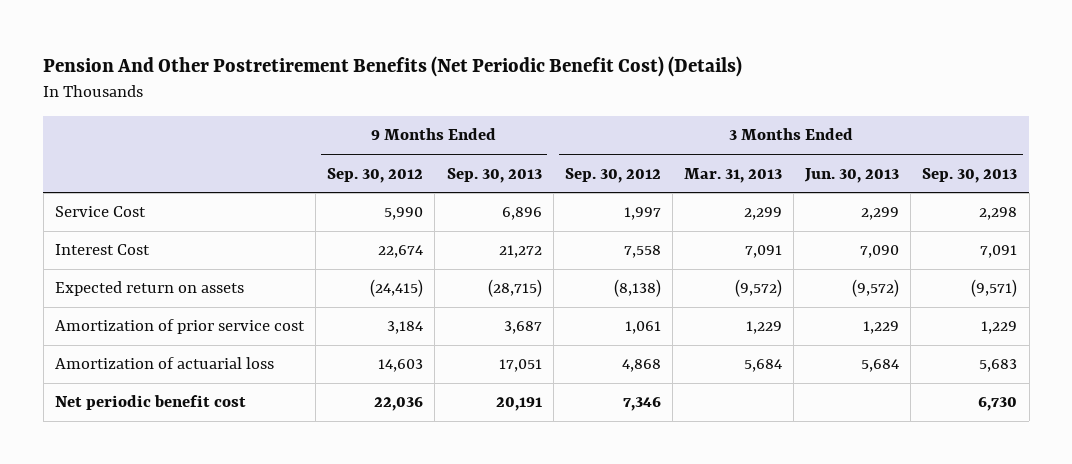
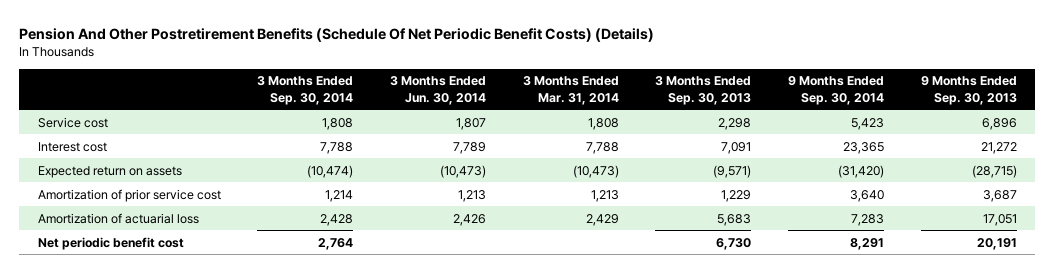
- Pension And Other Postretirement Benefits (Net Periodic Benefit Cost) (Details)
+ Pension And Other Postretirement Benefits (Schedule Of Net Periodic Benefit Costs) (Details)
- | 9 Months Ended Sep. 30, 2012 | 9 Months Ended Sep. 30, 2013 | 3 Months Ended Sep. 30, 2012 | 3 Months Ended Mar. 31, 2013 | 3 Months Ended Jun. 30, 2013 | 3 Months Ended Sep. 30, 2013
+ | 3 Months Ended Sep. 30, 2014 | 3 Months Ended Jun. 30, 2014 | 3 Months Ended Mar. 31, 2014 | 3 Months Ended Sep. 30, 2013 | 9 Months Ended Sep. 30, 2014 | 9 Months Ended Sep. 30, 2013
- Service Cost | 5,990 | 6,896 | 1,997 | 2,299 | 2,299 | 2,298
- Interest Cost | 22,674 | 21,272 | 7,558 | 7,091 | 7,090 | 7,091
+ Service cost | 1,808 | 1,807 | 1,808 | 2,298 | 5,423 | 6,896
+ Interest cost | 7,788 | 7,789 | 7,788 | 7,091 | 23,365 | 21,272

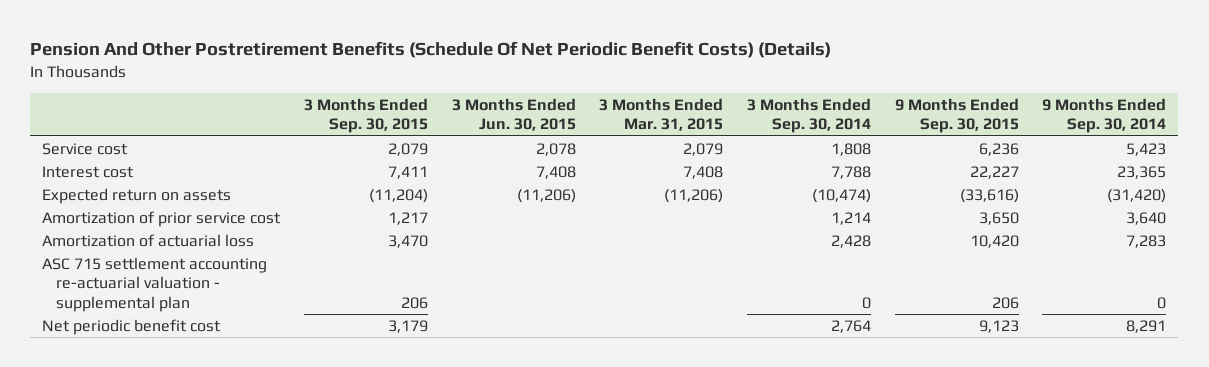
- | 3 Months Ended Sep. 30, 2014 | 3 Months Ended Jun. 30, 2014 | 3 Months Ended Mar. 31, 2014 | 3 Months Ended Sep. 30, 2013 | 9 Months Ended Sep. 30, 2014 | 9 Months Ended Sep. 30, 2013
+ | 3 Months Ended Sep. 30, 2015 | 3 Months Ended Jun. 30, 2015 | 3 Months Ended Mar. 31, 2015 | 3 Months Ended Sep. 30, 2014 | 9 Months Ended Sep. 30, 2015 | 9 Months Ended Sep. 30, 2014
+ ASC 715 settlement accounting re-actuarial valuation - supplemental plan | 206 | | | 0 | 206 | 0

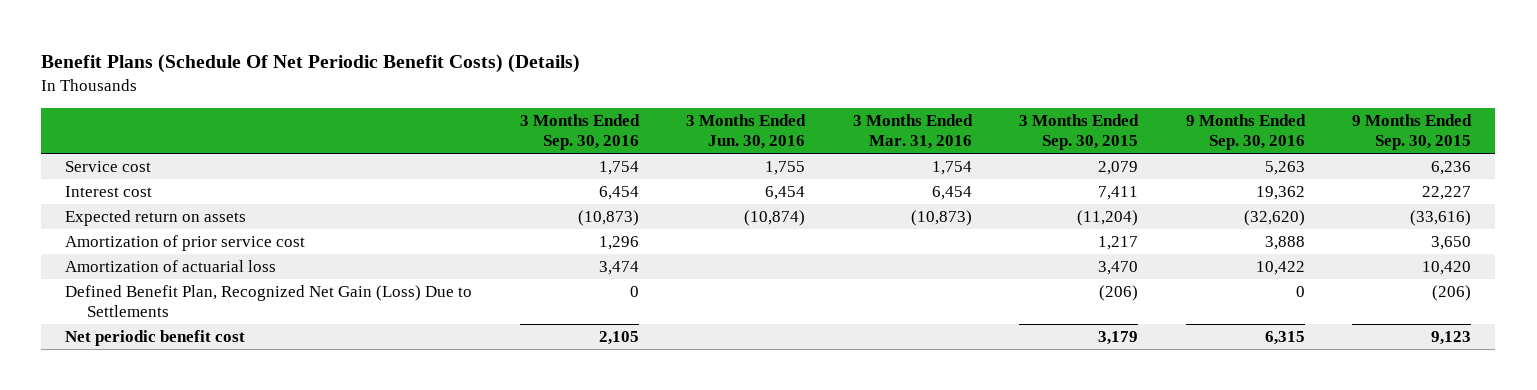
- Pension And Other Postretirement Benefits (Schedule Of Net Periodic Benefit Costs) (Details)
+ Benefit Plans (Schedule Of Net Periodic Benefit Costs) (Details)
- | 3 Months Ended Sep. 30, 2015 | 3 Months Ended Jun. 30, 2015 | 3 Months Ended Mar. 31, 2015 | 3 Months Ended Sep. 30, 2014 | 9 Months Ended Sep. 30, 2015 | 9 Months Ended Sep. 30, 2014
+ | 3 Months Ended Sep. 30, 2016 | 3 Months Ended Jun. 30, 2016 | 3 Months Ended Mar. 31, 2016 | 3 Months Ended Sep. 30, 2015 | 9 Months Ended Sep. 30, 2016 | 9 Months Ended Sep. 30, 2015
- ASC 715 settlement accounting re-actuarial valuation - supplemental plan | 206 | | | 0 | 206 | 0
+ Defined Benefit Plan, Recognized Net Gain (Loss) Due to Settlements | 0 | | | (206) | 0 | (206)

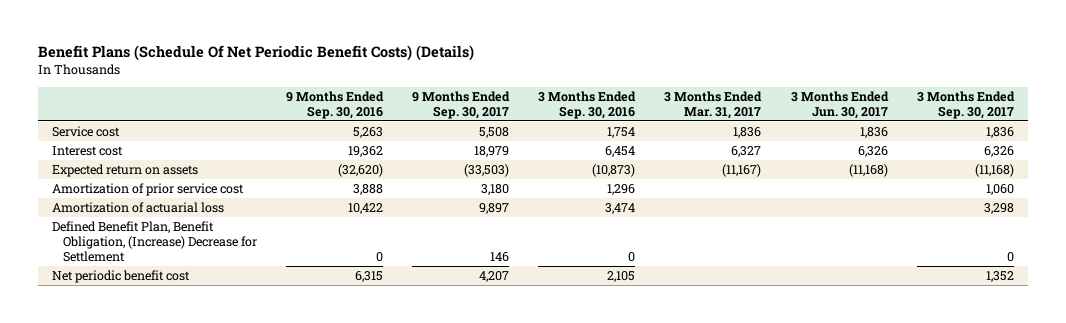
- | 3 Months Ended Sep. 30, 2016 | 3 Months Ended Jun. 30, 2016 | 3 Months Ended Mar. 31, 2016 | 3 Months Ended Sep. 30, 2015 | 9 Months Ended Sep. 30, 2016 | 9 Months Ended Sep. 30, 2015
+ | 9 Months Ended Sep. 30, 2016 | 9 Months Ended Sep. 30, 2017 | 3 Months Ended Sep. 30, 2016 | 3 Months Ended Mar. 31, 2017 | 3 Months Ended Jun. 30, 2017 | 3 Months Ended Sep. 30, 2017
- Defined Benefit Plan, Recognized Net Gain (Loss) Due to Settlements | 0 | | | (206) | 0 | (206)
+ Defined Benefit Plan, Benefit Obligation, (Increase) Decrease for Settlement | 0 | 146 | 0 | | | 0

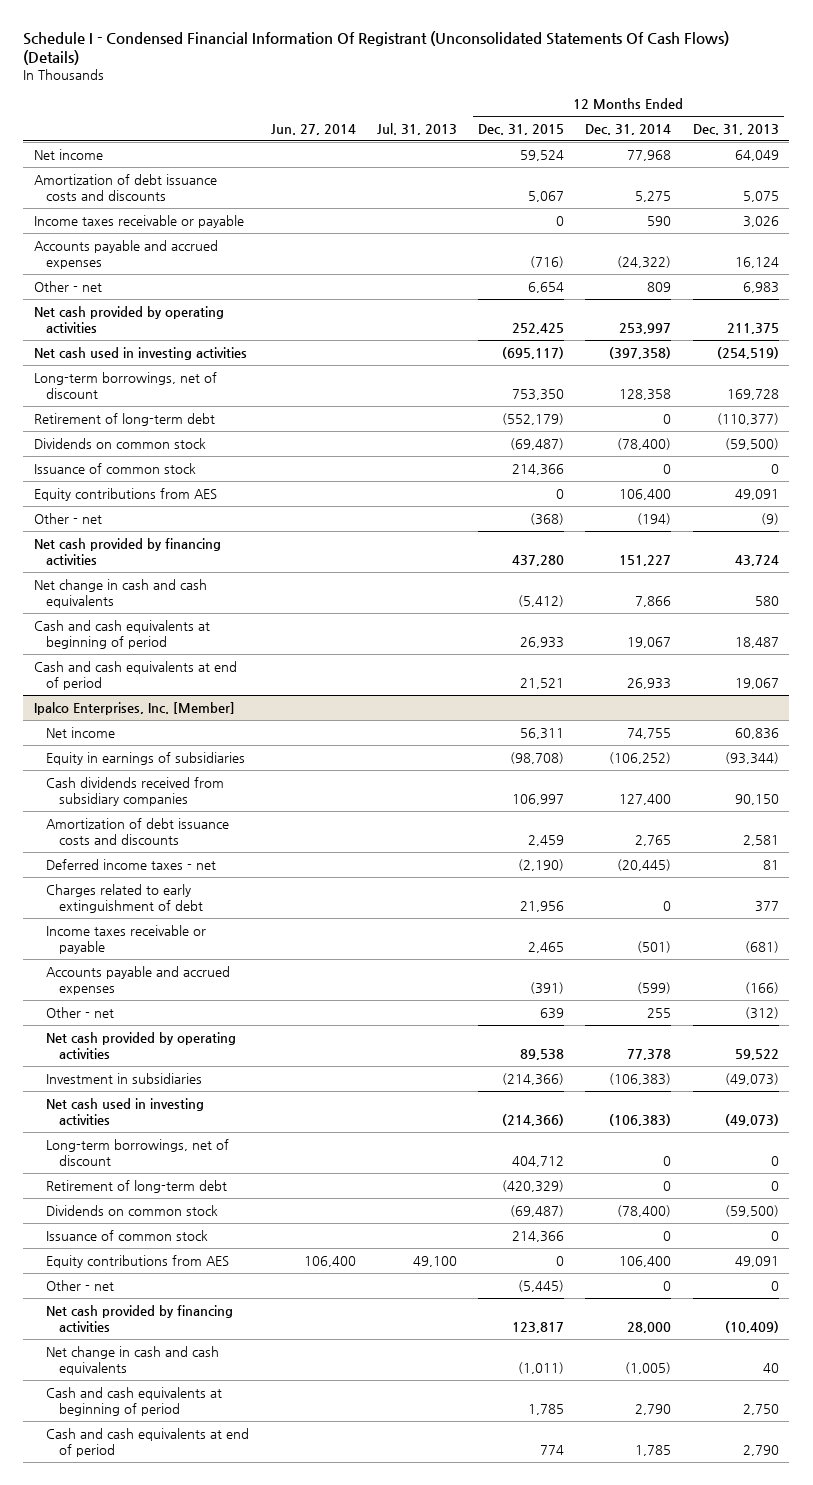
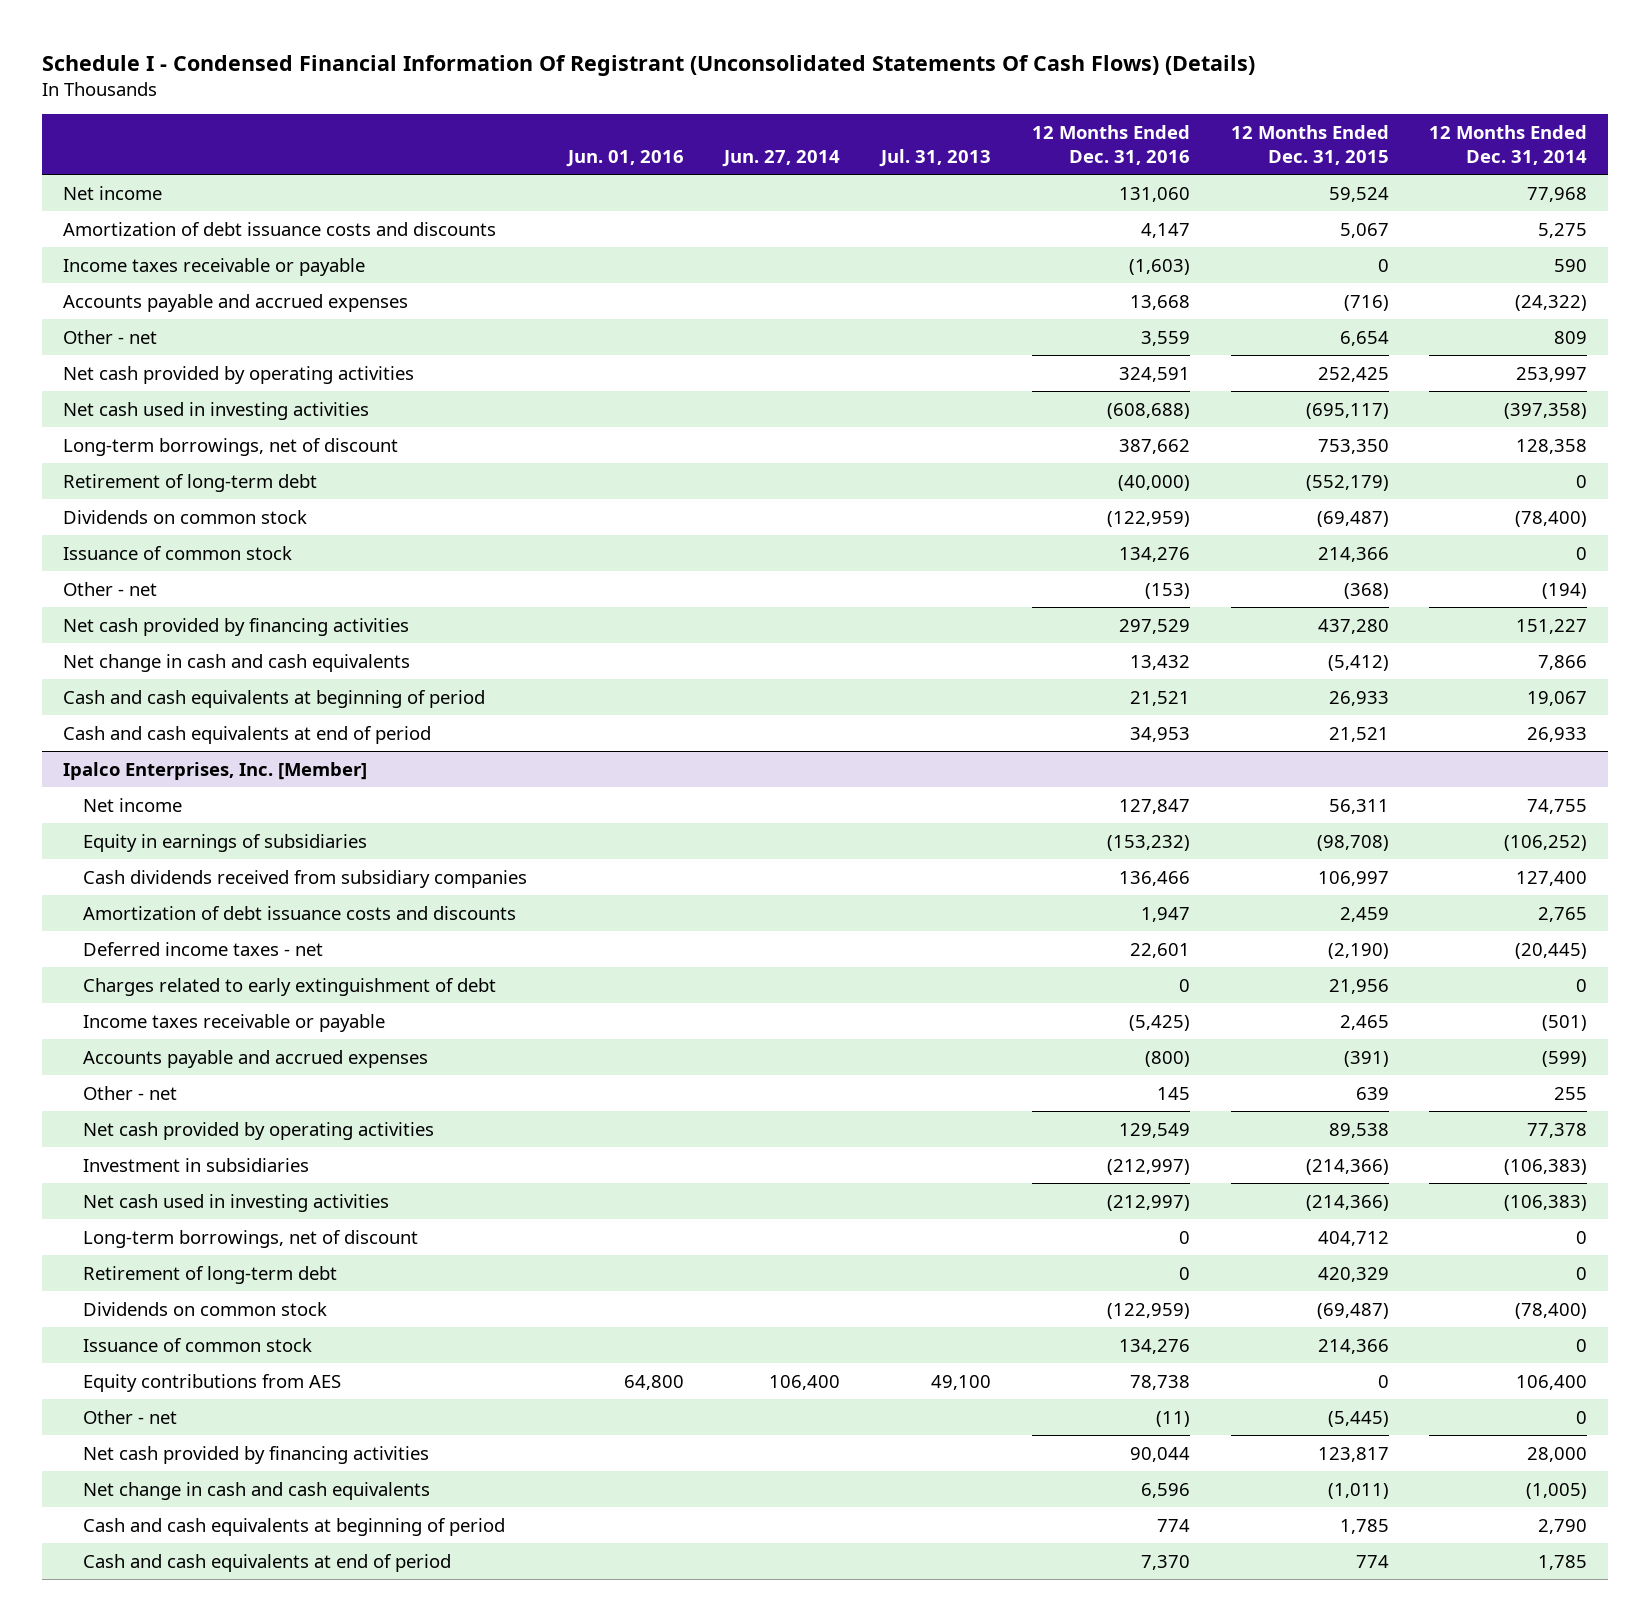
- | Jun. 27, 2014 | Jul. 31, 2013 | 12 Months Ended Dec. 31, 2015 | 12 Months Ended Dec. 31, 2014 | 12 Months Ended Dec. 31, 2013
+ | Jun. 01, 2016 | Jun. 27, 2014 | Jul. 31, 2013 | 12 Months Ended Dec. 31, 2016 | 12 Months Ended Dec. 31, 2015 | 12 Months Ended Dec. 31, 2014
- Equity contributions from AES | | | 0 | 106,400 | 49,091
@ Ipalco Enterprises, Inc. [Member]
- Retirement of long-term debt | | | (420,329) | 0 | 0
+ Retirement of long-term debt | | | | 0 | 420,329 | 0

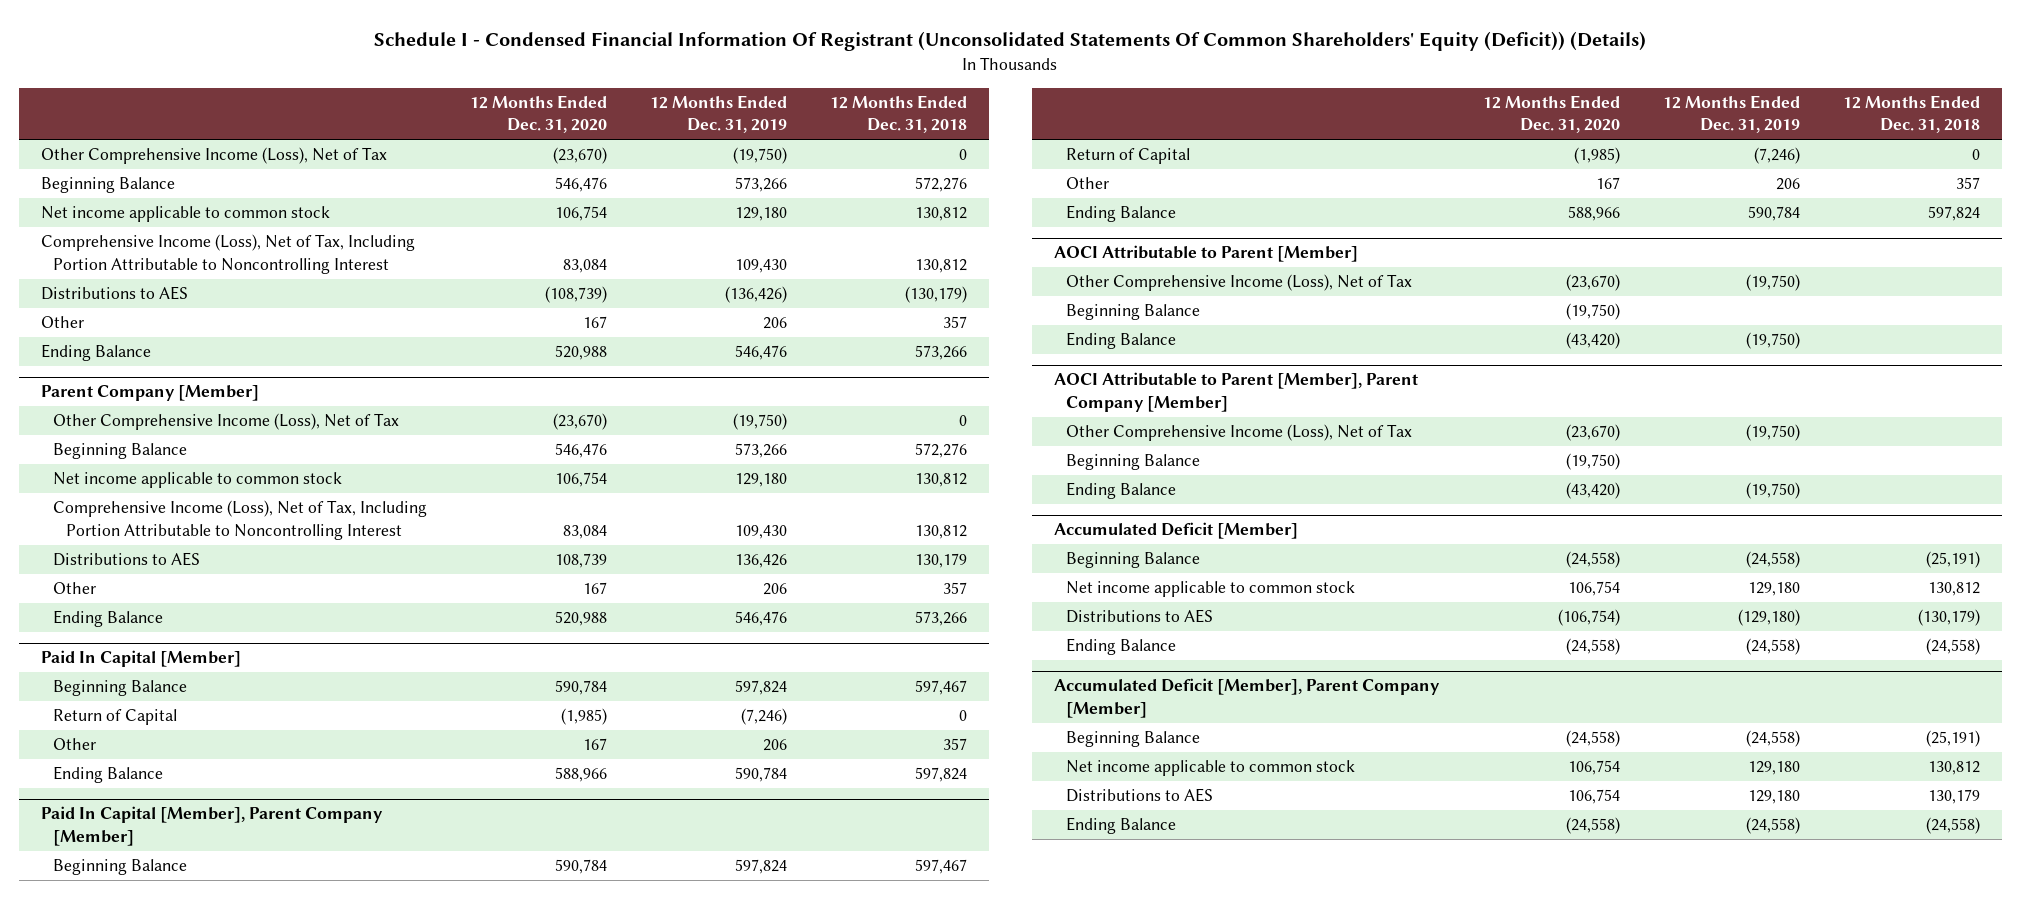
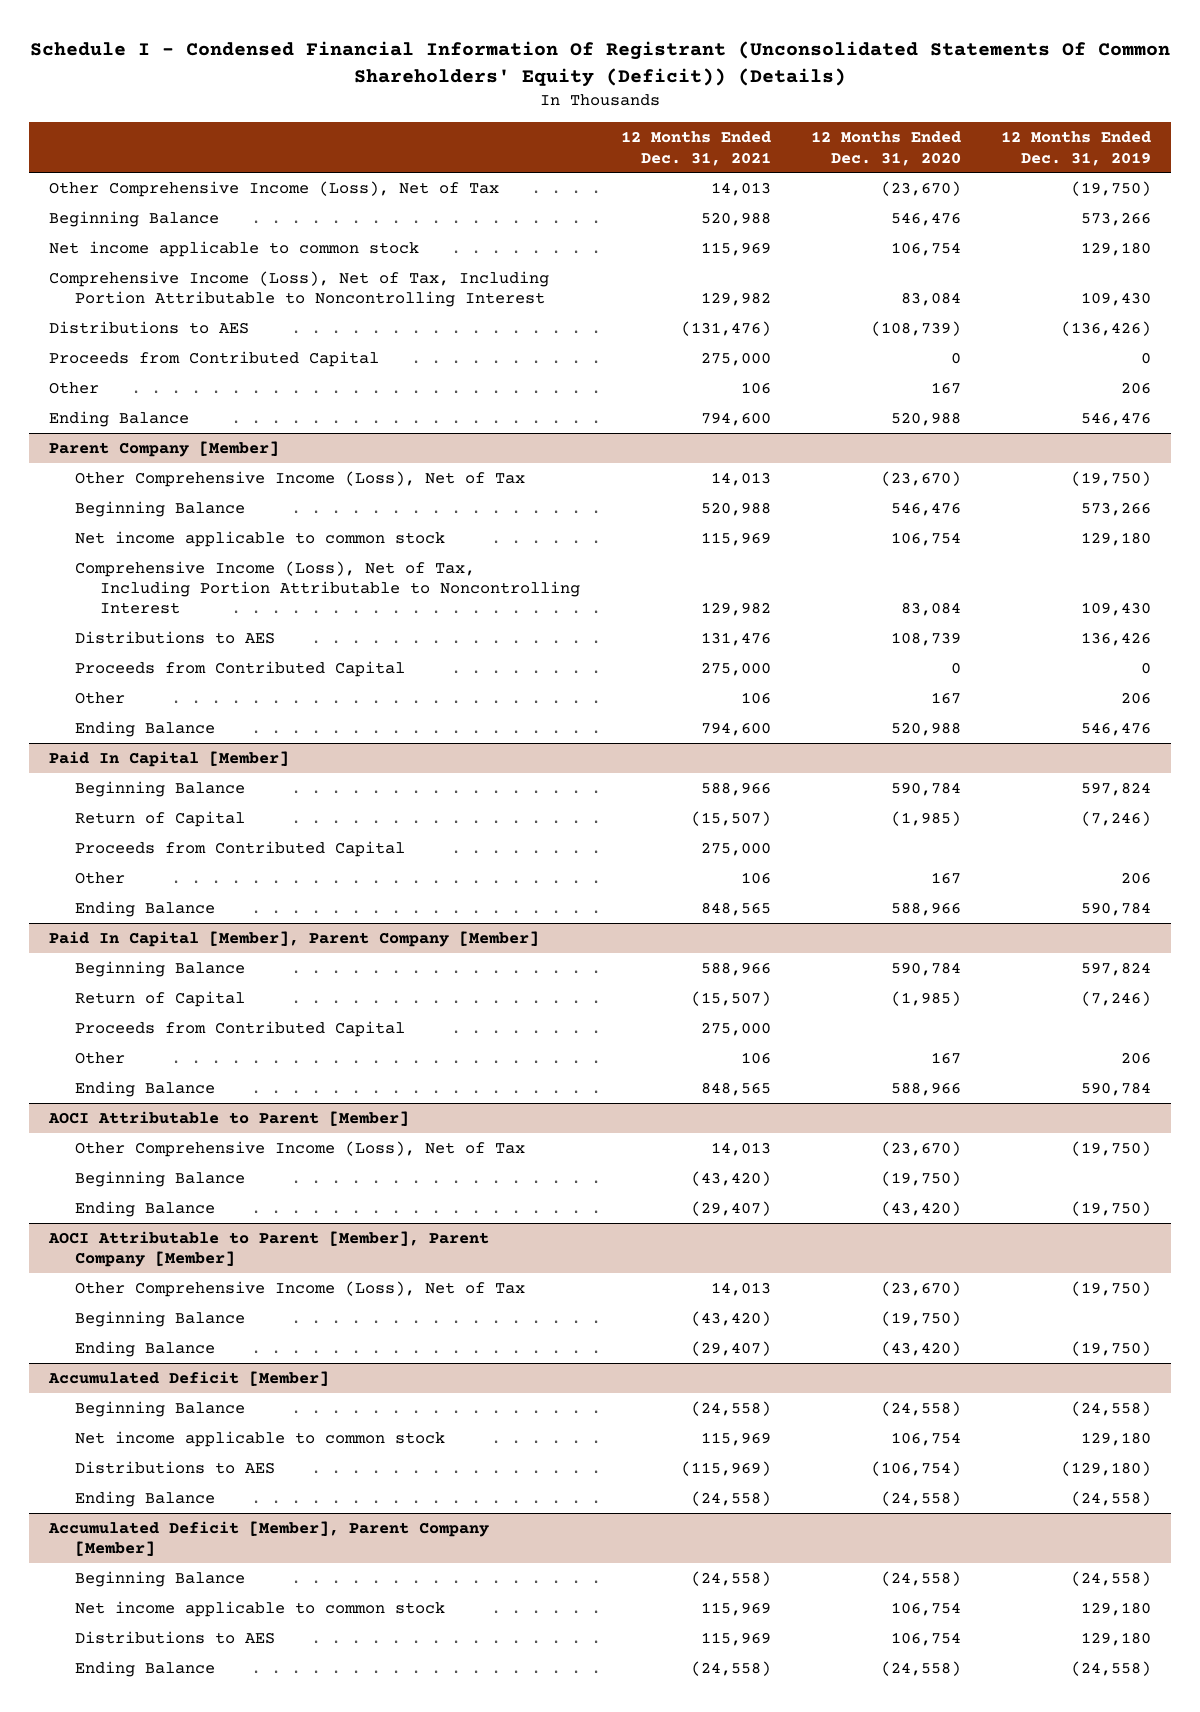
- | 12 Months Ended Dec. 31, 2020 | 12 Months Ended Dec. 31, 2019 | 12 Months Ended Dec. 31, 2018
+ | 12 Months Ended Dec. 31, 2021 | 12 Months Ended Dec. 31, 2020 | 12 Months Ended Dec. 31, 2019
+ Proceeds from Contributed Capital | 275,000 | 0 | 0
@ Parent Company [Member]
+ Proceeds from Contributed Capital | 275,000 | 0 | 0
@ Paid In Capital [Member]
+ Proceeds from Contributed Capital | 275,000 | |
@ Paid In Capital [Member], Parent Company [Member]
+ Proceeds from Contributed Capital | 275,000 | |

